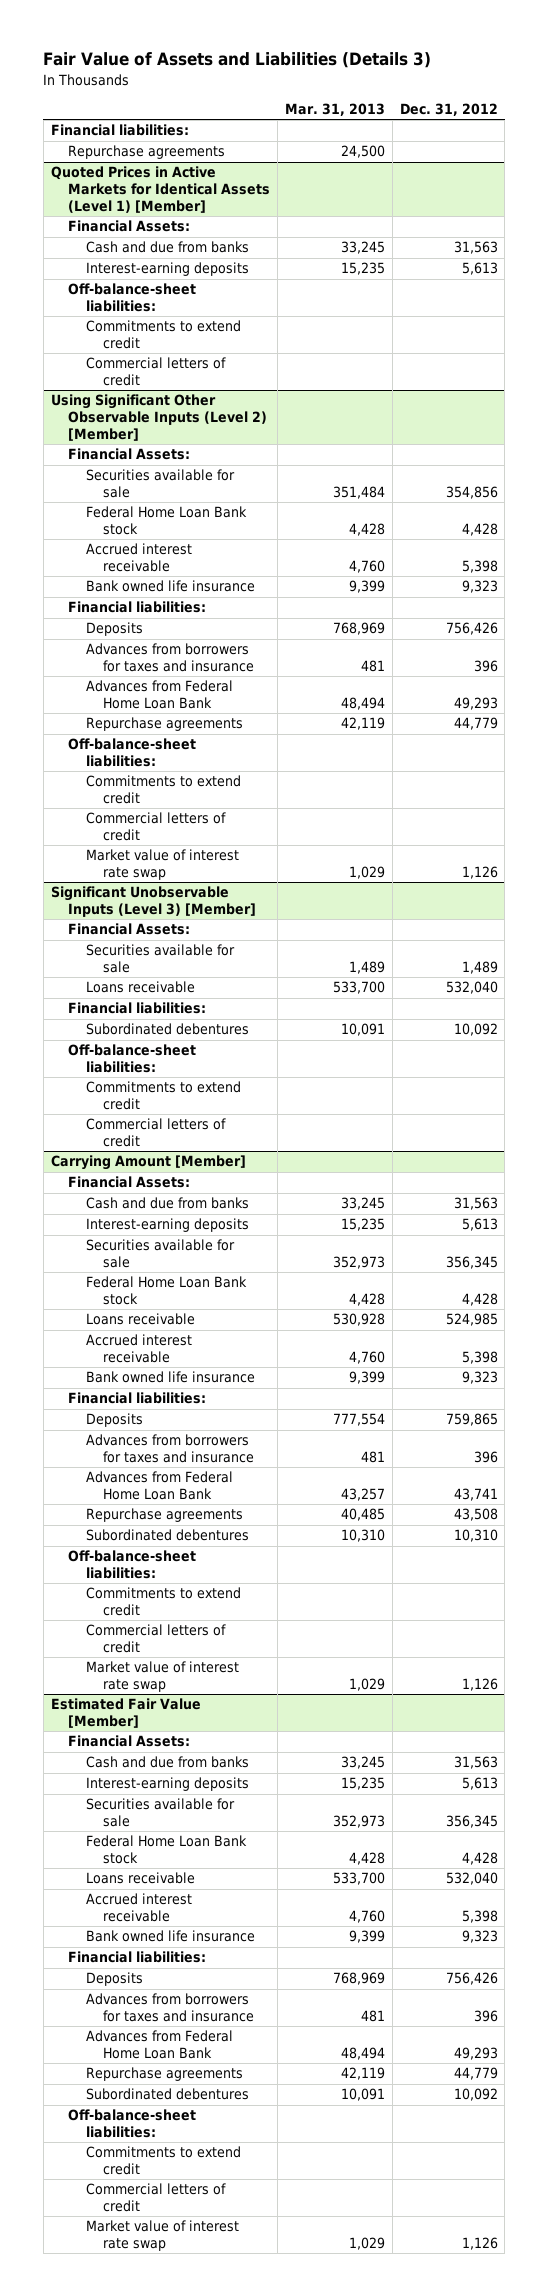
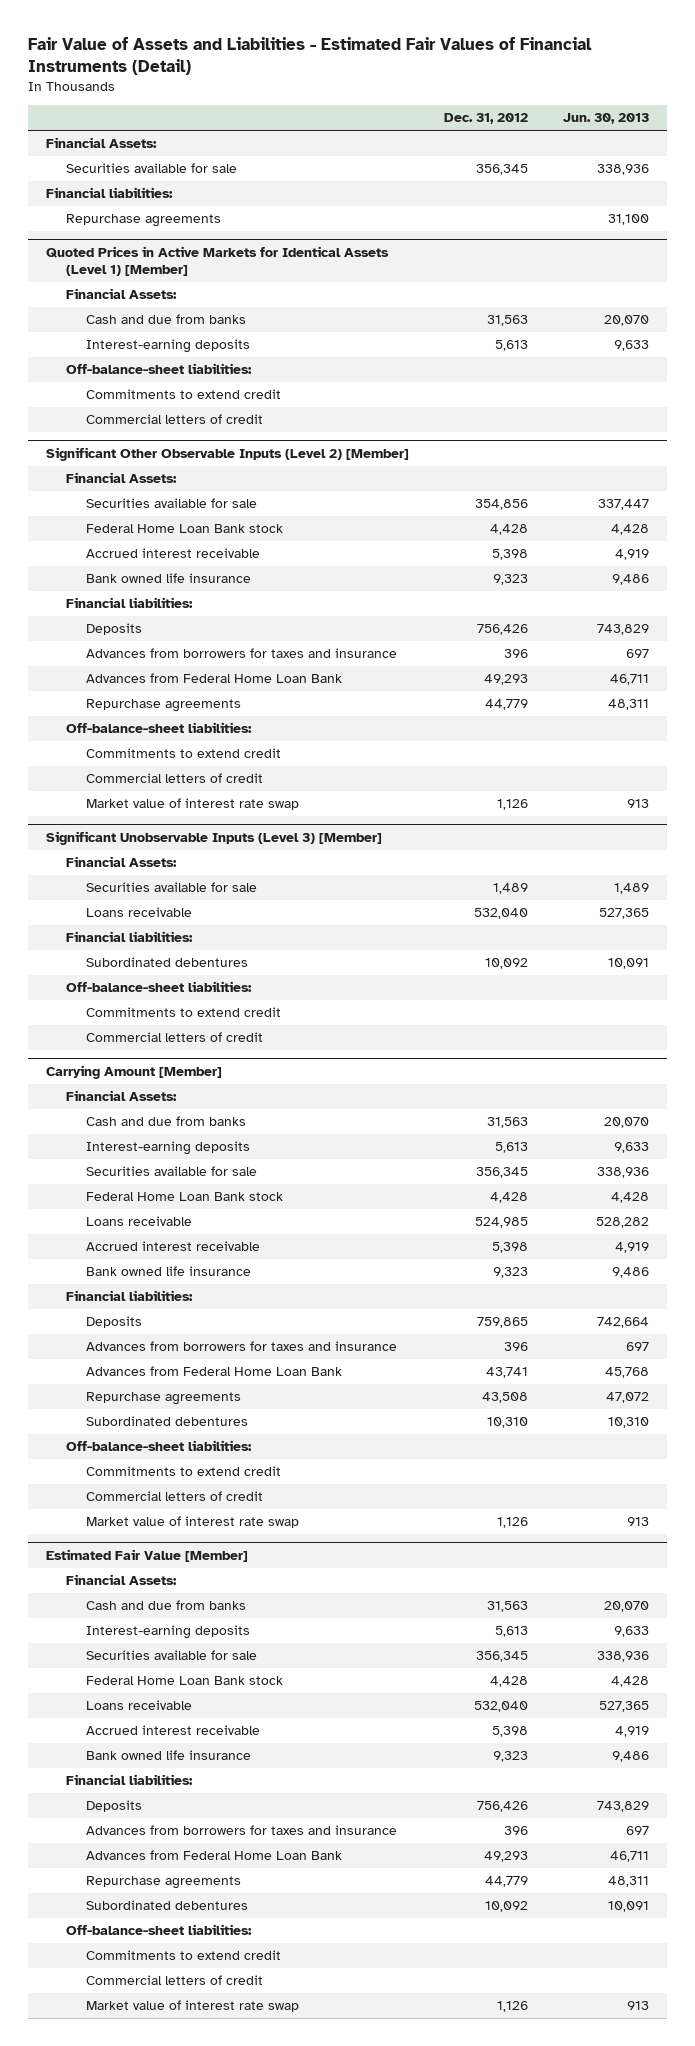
- Fair Value of Assets and Liabilities (Details 3)
+ Fair Value of Assets and Liabilities - Estimated Fair Values of Financial Instruments (Detail)
- | Mar. 31, 2013 | Dec. 31, 2012
+ | Dec. 31, 2012 | Jun. 30, 2013
+ Financial Assets:
+ Securities available for sale | 356,345 | 338,936
- Using Significant Other Observable Inputs (Level 2) [Member]
+ Significant Other Observable Inputs (Level 2) [Member]

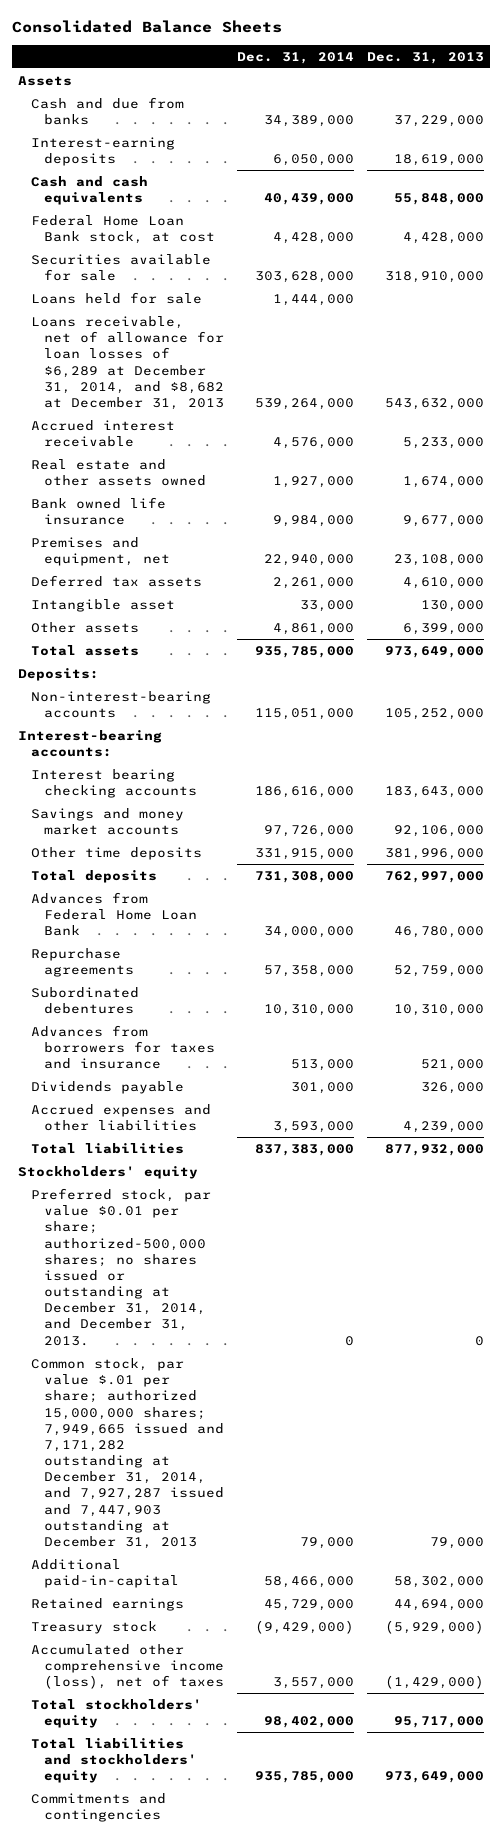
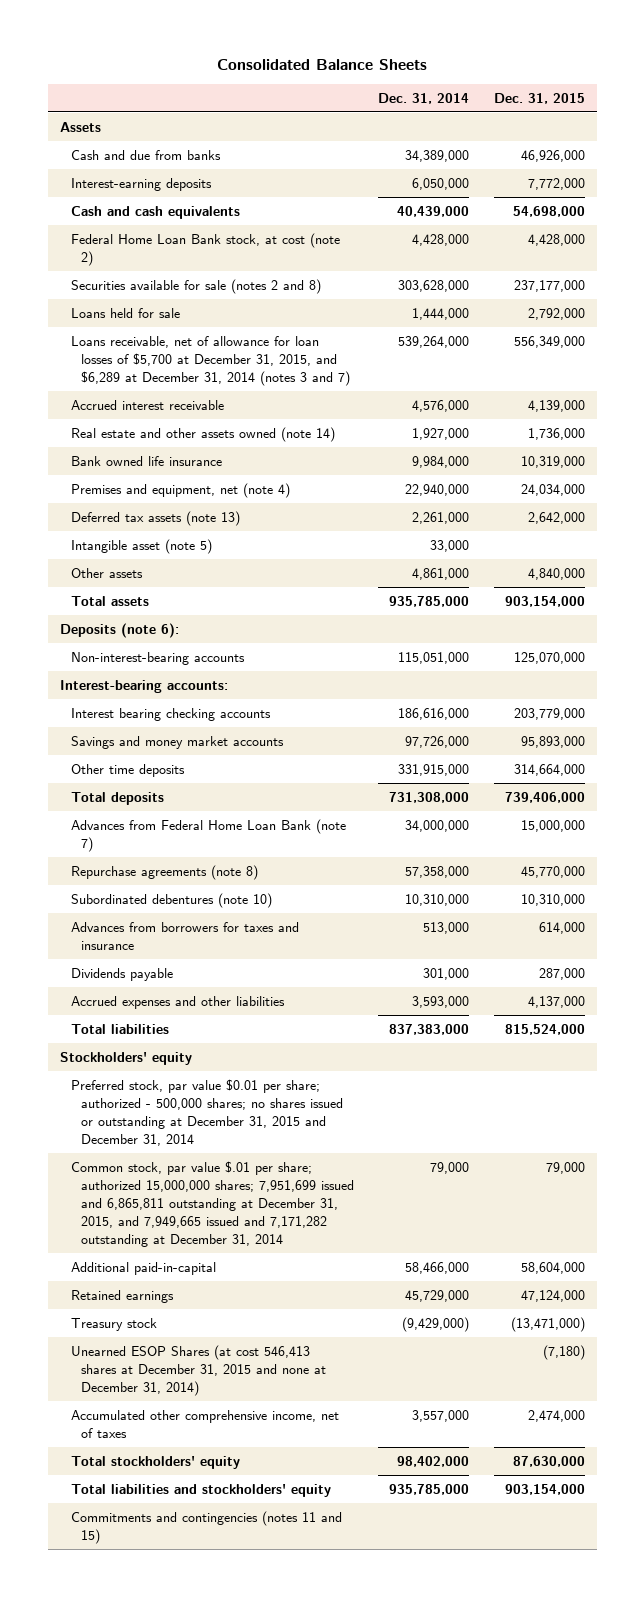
- | Dec. 31, 2014 | Dec. 31, 2013
+ | Dec. 31, 2014 | Dec. 31, 2015
- Federal Home Loan Bank stock, at cost | 4,428,000 | 4,428,000
- Securities available for sale | 303,628,000 | 318,910,000
+ Federal Home Loan Bank stock, at cost (note 2) | 4,428,000 | 4,428,000
+ Securities available for sale (notes 2 and 8) | 303,628,000 | 237,177,000
- Loans receivable, net of allowance for loan losses of $6,289 at December 31, 2014, and $8,682 at December 31, 2013 | 539,264,000 | 543,632,000
+ Loans receivable, net of allowance for loan losses of $5,700 at December 31, 2015, and $6,289 at December 31, 2014 (notes 3 and 7) | 539,264,000 | 556,349,000
- Real estate and other assets owned | 1,927,000 | 1,674,000
+ Real estate and other assets owned (note 14) | 1,927,000 | 1,736,000
- Premises and equipment, net | 22,940,000 | 23,108,000
- Deferred tax assets | 2,261,000 | 4,610,000
- Intangible asset | 33,000 | 130,000
+ Premises and equipment, net (note 4) | 22,940,000 | 24,034,000
+ Deferred tax assets (note 13) | 2,261,000 | 2,642,000
+ Intangible asset (note 5) | 33,000 |
- Deposits:
+ Deposits (note 6):
- Advances from Federal Home Loan Bank | 34,000,000 | 46,780,000
- Repurchase agreements | 57,358,000 | 52,759,000
- Subordinated debentures | 10,310,000 | 10,310,000
+ Advances from Federal Home Loan Bank (note 7) | 34,000,000 | 15,000,000
+ Repurchase agreements (note 8) | 57,358,000 | 45,770,000
+ Subordinated debentures (note 10) | 10,310,000 | 10,310,000
- Preferred stock, par value $0.01 per share; authorized-500,000 shares; no shares issued or outstanding at December 31, 2014, and December 31, 2013. | 0 | 0
- Common stock, par value $.01 per share; authorized 15,000,000 shares; 7,949,665 issued and 7,171,282 outstanding at December 31, 2014, and 7,927,287 issued and 7,447,903 outstanding at December 31, 2013 | 79,000 | 79,000
+ Preferred stock, par value $0.01 per share; authorized - 500,000 shares; no shares issued or outstanding at December 31, 2015 and December 31, 2014
+ Common stock, par value $.01 per share; authorized 15,000,000 shares; 7,951,699 issued and 6,865,811 outstanding at December 31, 2015, and 7,949,665 issued and 7,171,282 outstanding at December 31, 2014 | 79,000 | 79,000
- Accumulated other comprehensive income (loss), net of taxes | 3,557,000 | (1,429,000)
+ Unearned ESOP Shares (at cost 546,413 shares at December 31, 2015 and none at December 31, 2014) | | (7,180)
+ Accumulated other comprehensive income, net of taxes | 3,557,000 | 2,474,000
- Commitments and contingencies
+ Commitments and contingencies (notes 11 and 15)

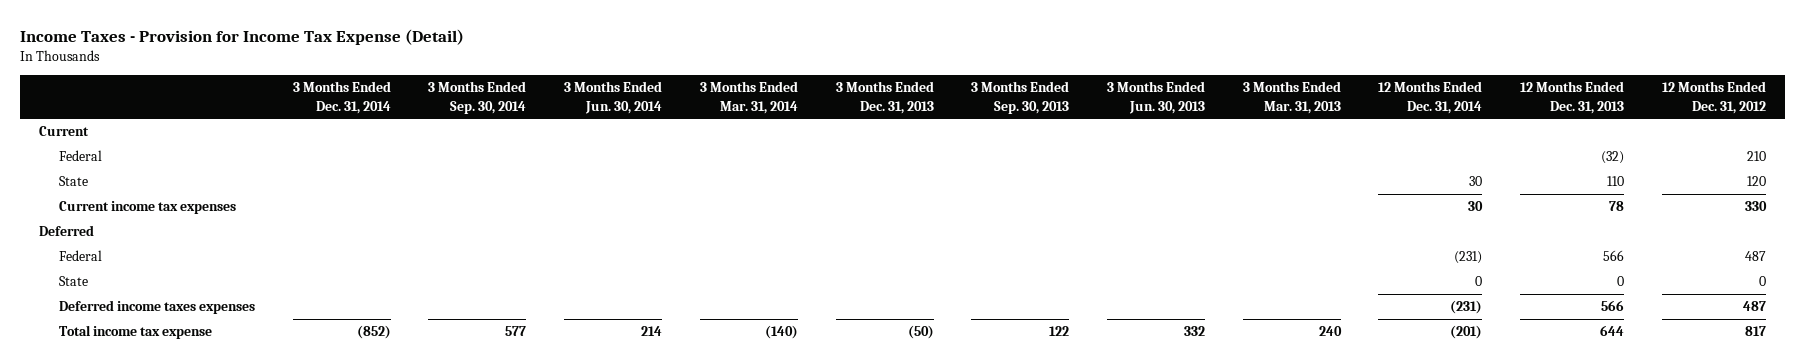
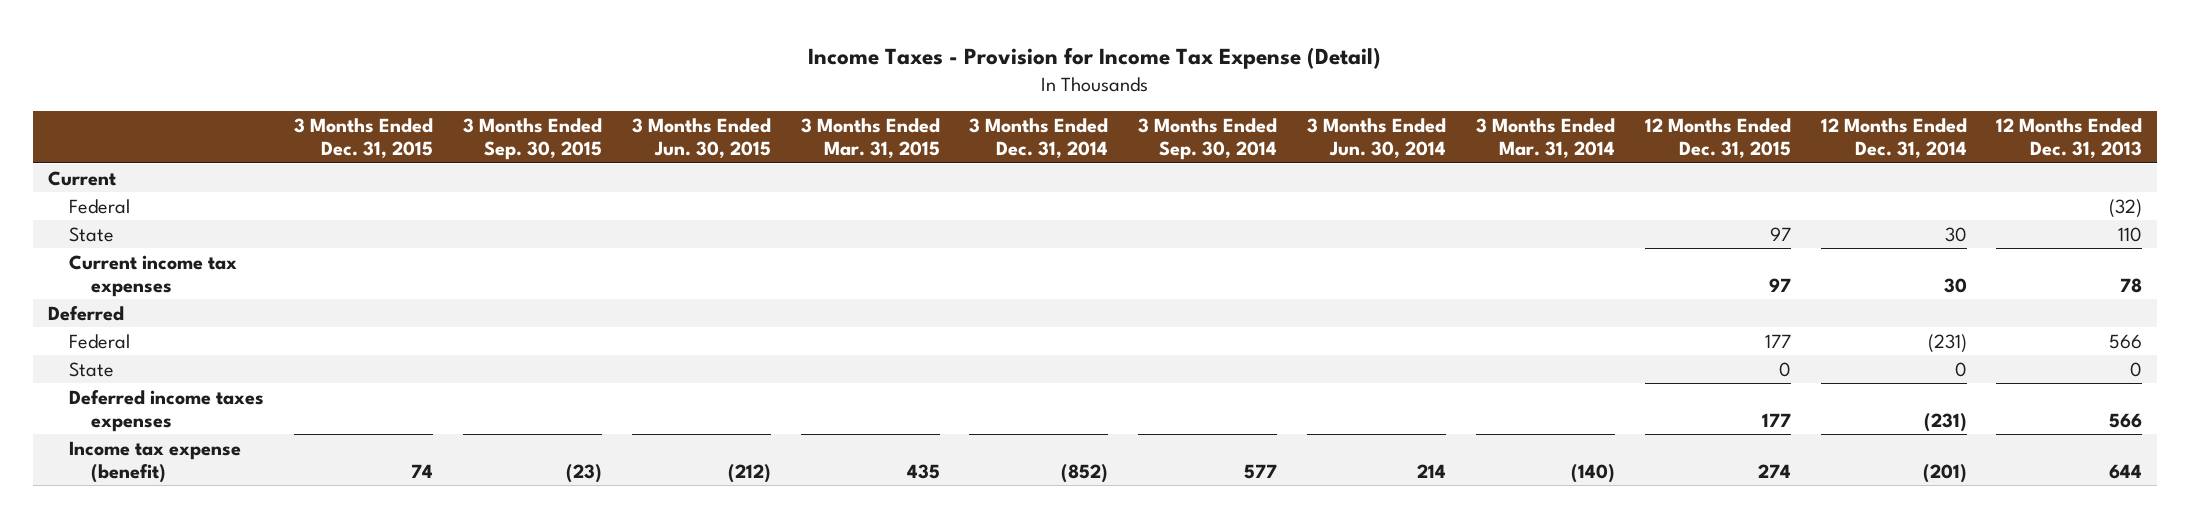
- | 3 Months Ended Dec. 31, 2014 | 3 Months Ended Sep. 30, 2014 | 3 Months Ended Jun. 30, 2014 | 3 Months Ended Mar. 31, 2014 | 3 Months Ended Dec. 31, 2013 | 3 Months Ended Sep. 30, 2013 | 3 Months Ended Jun. 30, 2013 | 3 Months Ended Mar. 31, 2013 | 12 Months Ended Dec. 31, 2014 | 12 Months Ended Dec. 31, 2013 | 12 Months Ended Dec. 31, 2012
+ | 3 Months Ended Dec. 31, 2015 | 3 Months Ended Sep. 30, 2015 | 3 Months Ended Jun. 30, 2015 | 3 Months Ended Mar. 31, 2015 | 3 Months Ended Dec. 31, 2014 | 3 Months Ended Sep. 30, 2014 | 3 Months Ended Jun. 30, 2014 | 3 Months Ended Mar. 31, 2014 | 12 Months Ended Dec. 31, 2015 | 12 Months Ended Dec. 31, 2014 | 12 Months Ended Dec. 31, 2013
- Total income tax expense | (852) | 577 | 214 | (140) | (50) | 122 | 332 | 240 | (201) | 644 | 817
+ Income tax expense (benefit) | 74 | (23) | (212) | 435 | (852) | 577 | 214 | (140) | 274 | (201) | 644

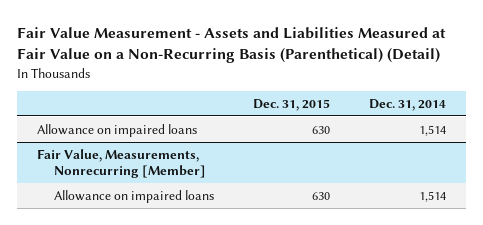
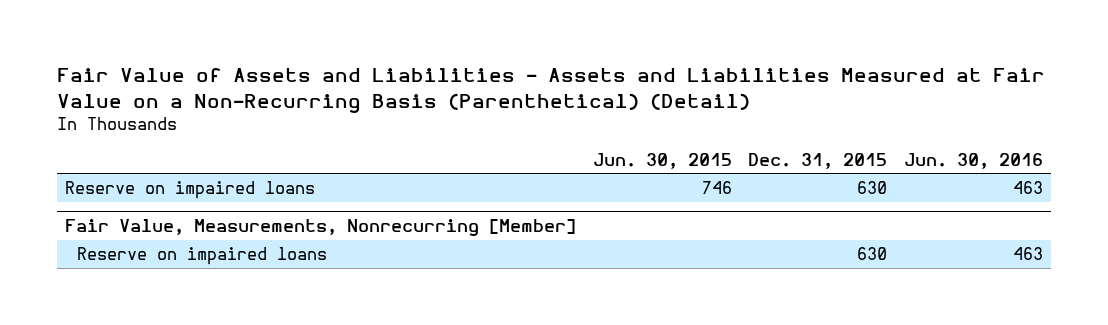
- Fair Value Measurement - Assets and Liabilities Measured at Fair Value on a Non-Recurring Basis (Parenthetical) (Detail)
+ Fair Value of Assets and Liabilities - Assets and Liabilities Measured at Fair Value on a Non-Recurring Basis (Parenthetical) (Detail)
- | Dec. 31, 2015 | Dec. 31, 2014
+ | Jun. 30, 2015 | Dec. 31, 2015 | Jun. 30, 2016
- Allowance on impaired loans | 630 | 1,514
+ Reserve on impaired loans | 746 | 630 | 463
@ Fair Value, Measurements, Nonrecurring [Member]
- Allowance on impaired loans | 630 | 1,514
+ Reserve on impaired loans | | 630 | 463

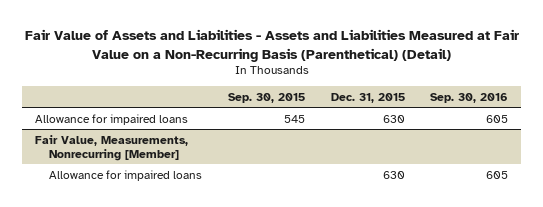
- | Jun. 30, 2015 | Dec. 31, 2015 | Jun. 30, 2016
+ | Sep. 30, 2015 | Dec. 31, 2015 | Sep. 30, 2016
- Reserve on impaired loans | 746 | 630 | 463
+ Allowance for impaired loans | 545 | 630 | 605
@ Fair Value, Measurements, Nonrecurring [Member]
- Reserve on impaired loans | | 630 | 463
+ Allowance for impaired loans | | 630 | 605

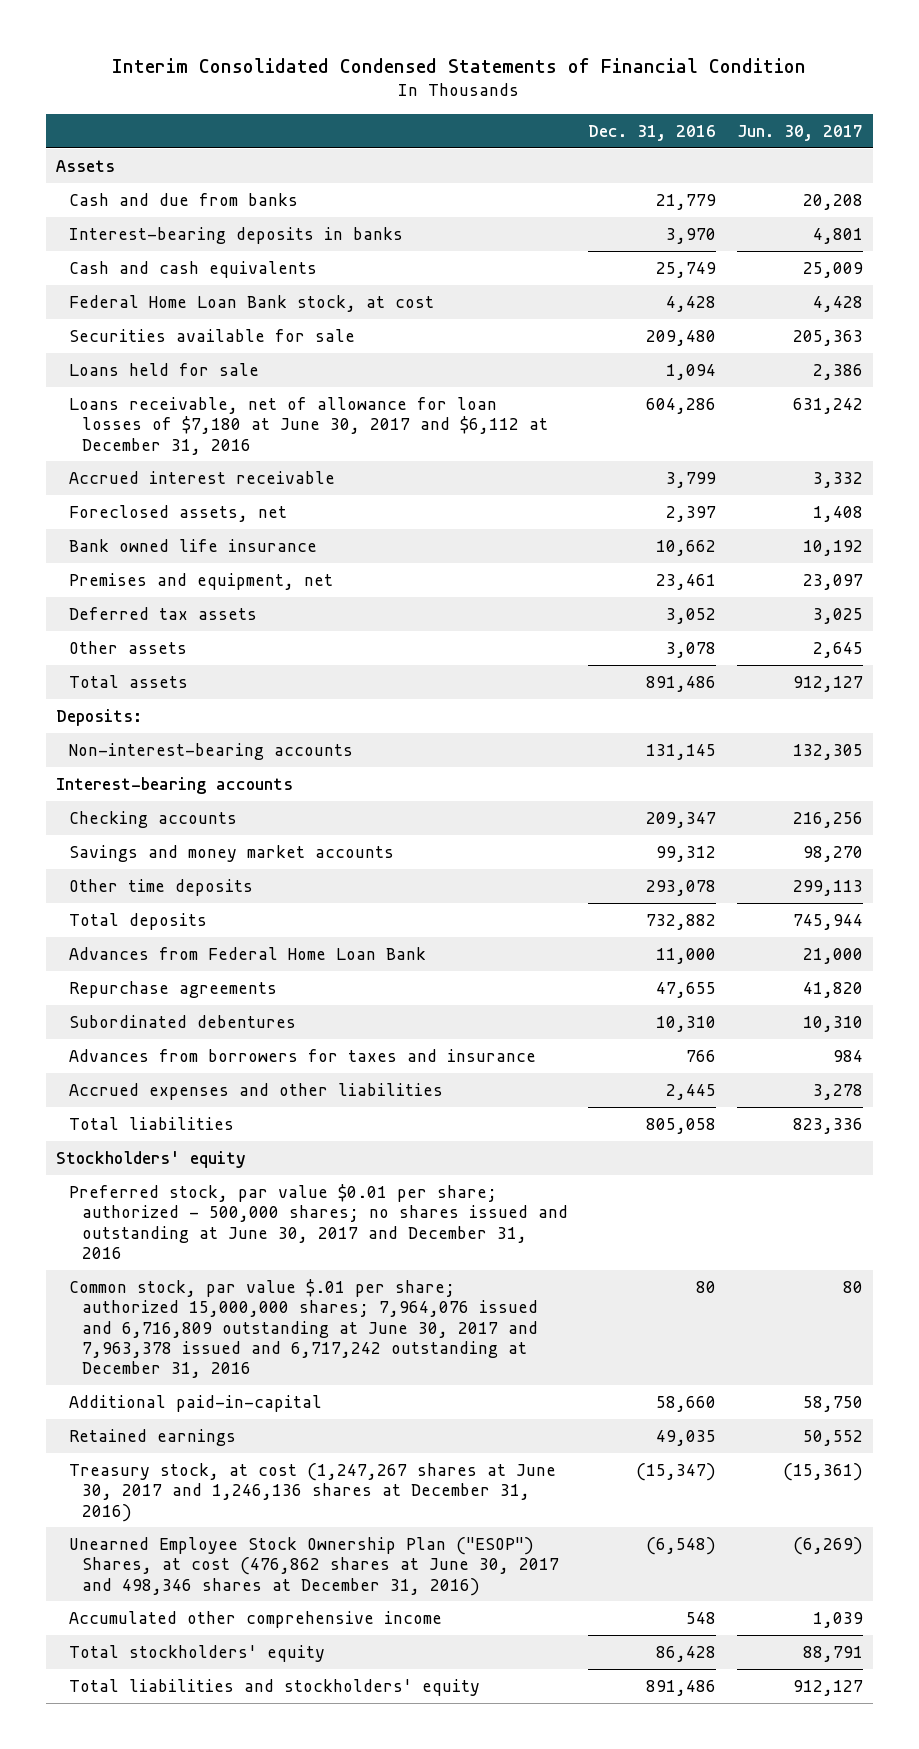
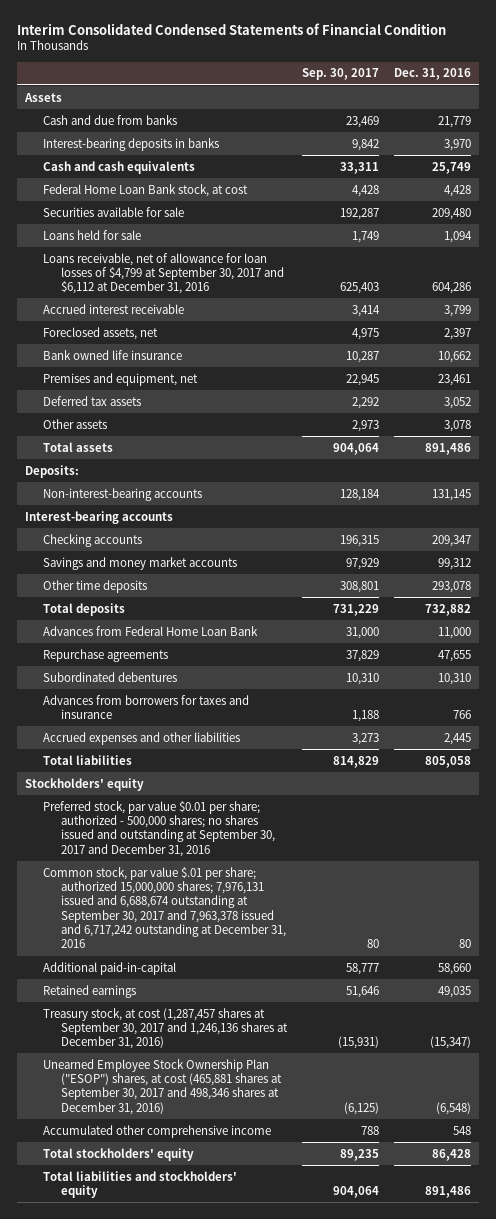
- | Dec. 31, 2016 | Jun. 30, 2017
+ | Sep. 30, 2017 | Dec. 31, 2016
- Loans receivable, net of allowance for loan losses of $7,180 at June 30, 2017 and $6,112 at December 31, 2016 | 604,286 | 631,242
+ Loans receivable, net of allowance for loan losses of $4,799 at September 30, 2017 and $6,112 at December 31, 2016 | 625,403 | 604,286
- Preferred stock, par value $0.01 per share; authorized - 500,000 shares; no shares issued and outstanding at June 30, 2017 and December 31, 2016
- Common stock, par value $.01 per share; authorized 15,000,000 shares; 7,964,076 issued and 6,716,809 outstanding at June 30, 2017 and 7,963,378 issued and 6,717,242 outstanding at December 31, 2016 | 80 | 80
+ Preferred stock, par value $0.01 per share; authorized - 500,000 shares; no shares issued and outstanding at September 30, 2017 and December 31, 2016
+ Common stock, par value $.01 per share; authorized 15,000,000 shares; 7,976,131 issued and 6,688,674 outstanding at September 30, 2017 and 7,963,378 issued and 6,717,242 outstanding at December 31, 2016 | 80 | 80
- Treasury stock, at cost (1,247,267 shares at June 30, 2017 and 1,246,136 shares at December 31, 2016) | (15,347) | (15,361)
- Unearned Employee Stock Ownership Plan ("ESOP") Shares, at cost (476,862 shares at June 30, 2017 and 498,346 shares at December 31, 2016) | (6,548) | (6,269)
+ Treasury stock, at cost (1,287,457 shares at September 30, 2017 and 1,246,136 shares at December 31, 2016) | (15,931) | (15,347)
+ Unearned Employee Stock Ownership Plan ("ESOP") shares, at cost (465,881 shares at September 30, 2017 and 498,346 shares at December 31, 2016) | (6,125) | (6,548)

